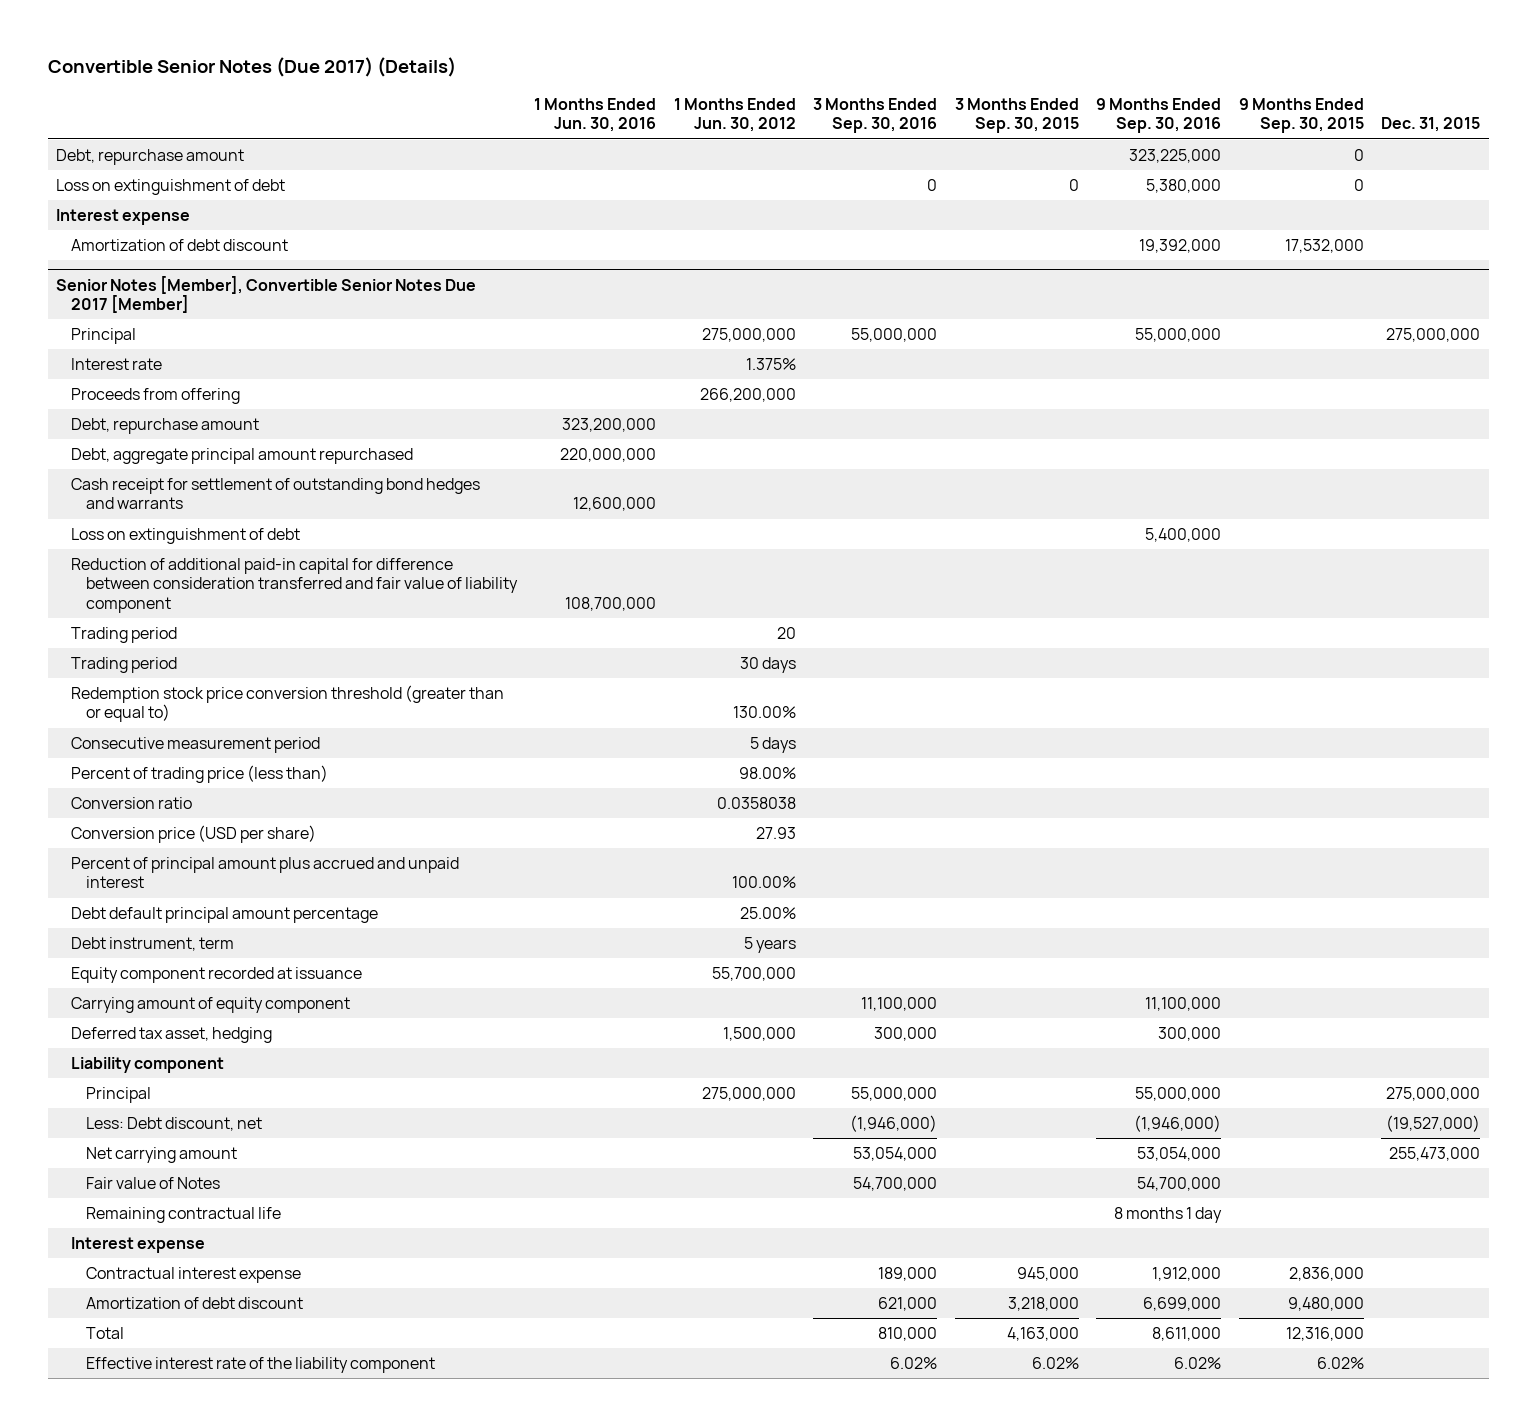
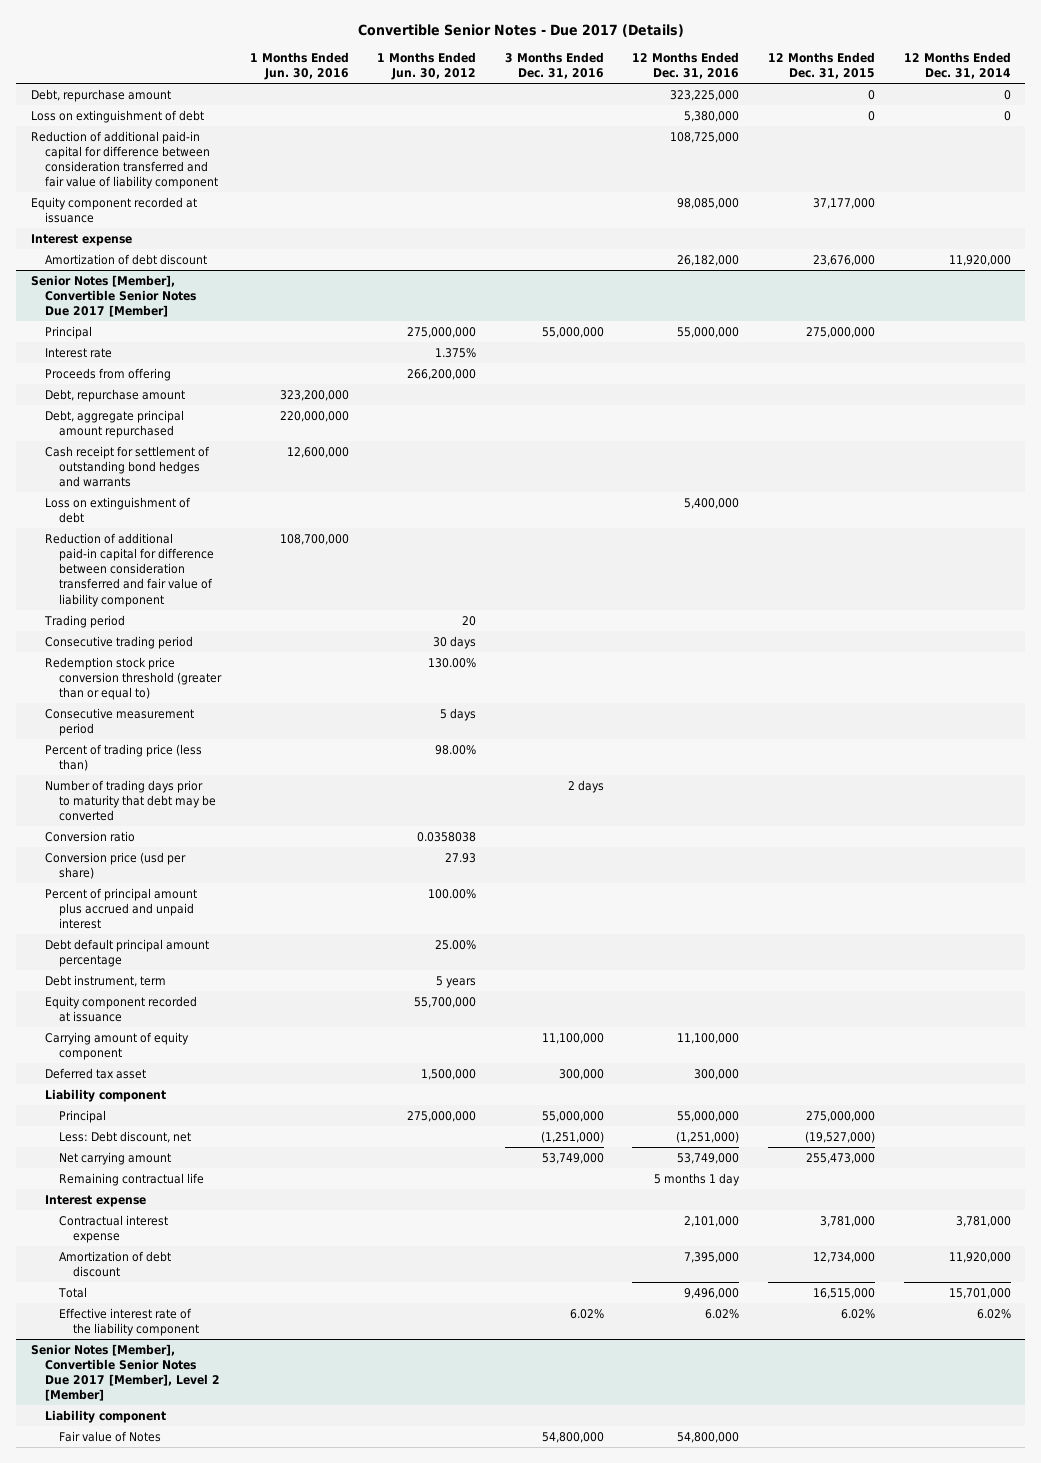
- Convertible Senior Notes (Due 2017) (Details)
+ Convertible Senior Notes - Due 2017 (Details)
- | 1 Months Ended Jun. 30, 2016 | 1 Months Ended Jun. 30, 2012 | 3 Months Ended Sep. 30, 2016 | 3 Months Ended Sep. 30, 2015 | 9 Months Ended Sep. 30, 2016 | 9 Months Ended Sep. 30, 2015 | Dec. 31, 2015
+ | 1 Months Ended Jun. 30, 2016 | 1 Months Ended Jun. 30, 2012 | 3 Months Ended Dec. 31, 2016 | 12 Months Ended Dec. 31, 2016 | 12 Months Ended Dec. 31, 2015 | 12 Months Ended Dec. 31, 2014
+ Reduction of additional paid-in capital for difference between consideration transferred and fair value of liability component | | | | 108,725,000 | |
+ Equity component recorded at issuance | | | | 98,085,000 | 37,177,000 |
@ Senior Notes [Member], Convertible Senior Notes Due 2017 [Member]
- Trading period | | 30 days | | | | |
+ Consecutive trading period | | 30 days | | | |
+ Number of trading days prior to maturity that debt may be converted | | | 2 days | | |
- Conversion price (USD per share) | | 27.93 | | | | |
+ Conversion price (usd per share) | | 27.93 | | | |
- Deferred tax asset, hedging | | 1,500,000 | 300,000 | | 300,000 | |
+ Deferred tax asset | | 1,500,000 | 300,000 | 300,000 | |
- Fair value of Notes | | | 54,700,000 | | 54,700,000 | |
+ Senior Notes [Member], Convertible Senior Notes Due 2017 [Member], Level 2 [Member]
+ Liability component
+ Fair value of Notes | | | 54,800,000 | 54,800,000 | |

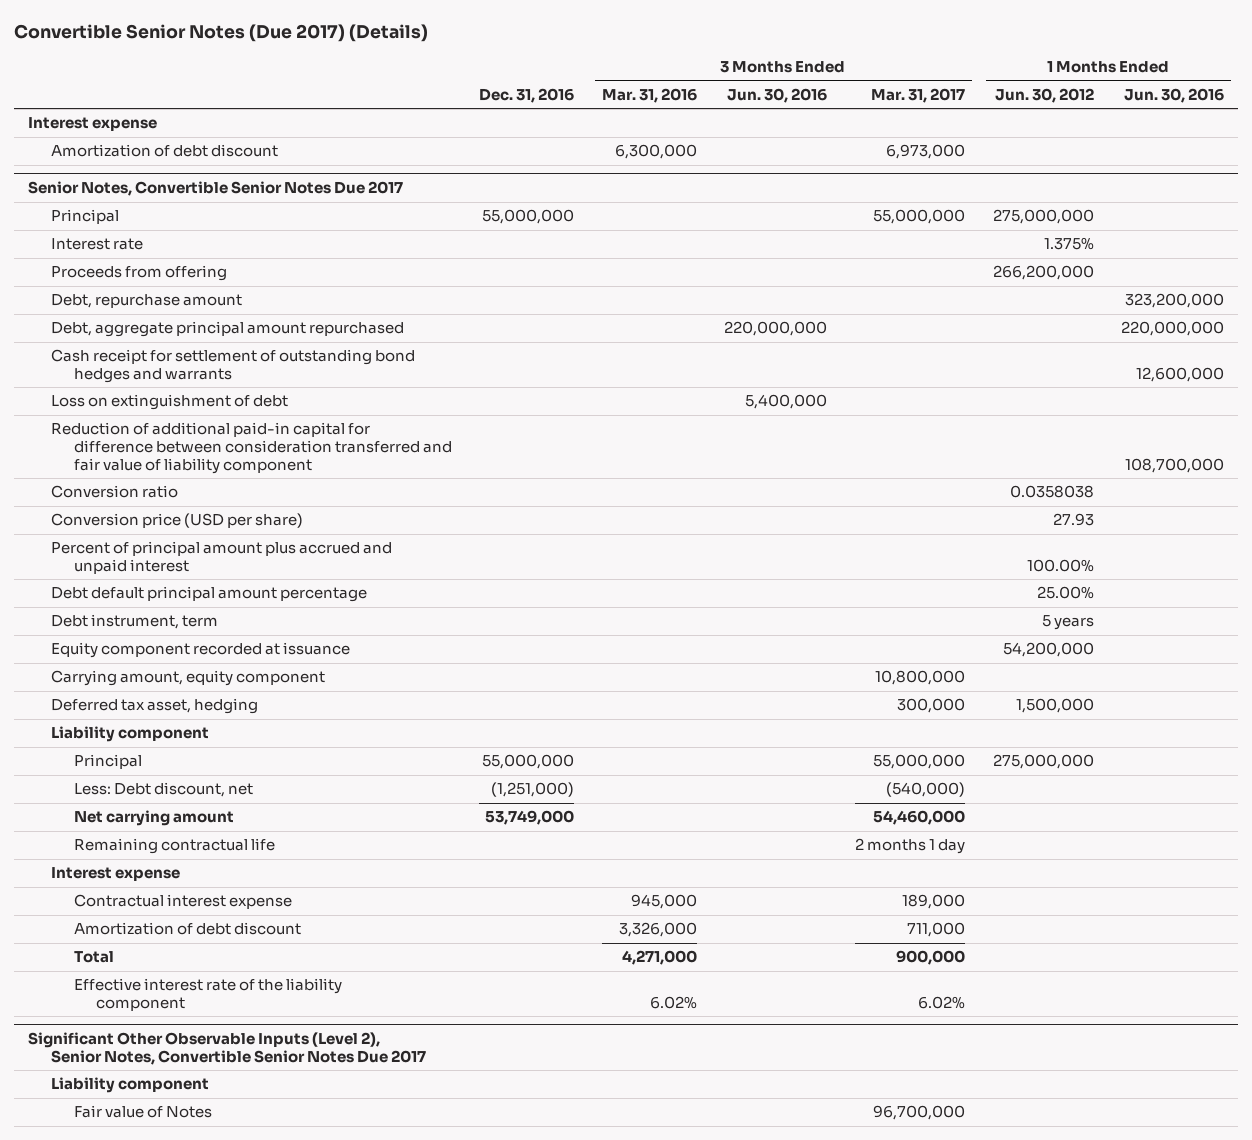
- Convertible Senior Notes - Due 2017 (Details)
+ Convertible Senior Notes (Due 2017) (Details)
- | 1 Months Ended Jun. 30, 2016 | 1 Months Ended Jun. 30, 2012 | 3 Months Ended Dec. 31, 2016 | 12 Months Ended Dec. 31, 2016 | 12 Months Ended Dec. 31, 2015 | 12 Months Ended Dec. 31, 2014
+ | Dec. 31, 2016 | 3 Months Ended Mar. 31, 2016 | 3 Months Ended Jun. 30, 2016 | 3 Months Ended Mar. 31, 2017 | 1 Months Ended Jun. 30, 2012 | 1 Months Ended Jun. 30, 2016
- Debt, repurchase amount | | | | 323,225,000 | 0 | 0
- Loss on extinguishment of debt | | | | 5,380,000 | 0 | 0
- Reduction of additional paid-in capital for difference between consideration transferred and fair value of liability component | | | | 108,725,000 | |
- Equity component recorded at issuance | | | | 98,085,000 | 37,177,000 |
- Senior Notes [Member], Convertible Senior Notes Due 2017 [Member]
+ Senior Notes, Convertible Senior Notes Due 2017
- Trading period | | 20 | | | |
- Consecutive trading period | | 30 days | | | |
- Redemption stock price conversion threshold (greater than or equal to) | | 130.00% | | | |
- Consecutive measurement period | | 5 days | | | |
- Percent of trading price (less than) | | 98.00% | | | |
- Number of trading days prior to maturity that debt may be converted | | | 2 days | | |
- Conversion price (usd per share) | | 27.93 | | | |
+ Conversion price (USD per share) | | | | | 27.93 |
- Equity component recorded at issuance | | 55,700,000 | | | |
- Carrying amount of equity component | | | 11,100,000 | 11,100,000 | |
- Deferred tax asset | | 1,500,000 | 300,000 | 300,000 | |
+ Equity component recorded at issuance | | | | | 54,200,000 |
+ Carrying amount, equity component | | | | 10,800,000 | |
+ Deferred tax asset, hedging | | | | 300,000 | 1,500,000 |
- Senior Notes [Member], Convertible Senior Notes Due 2017 [Member], Level 2 [Member]
+ Significant Other Observable Inputs (Level 2), Senior Notes, Convertible Senior Notes Due 2017

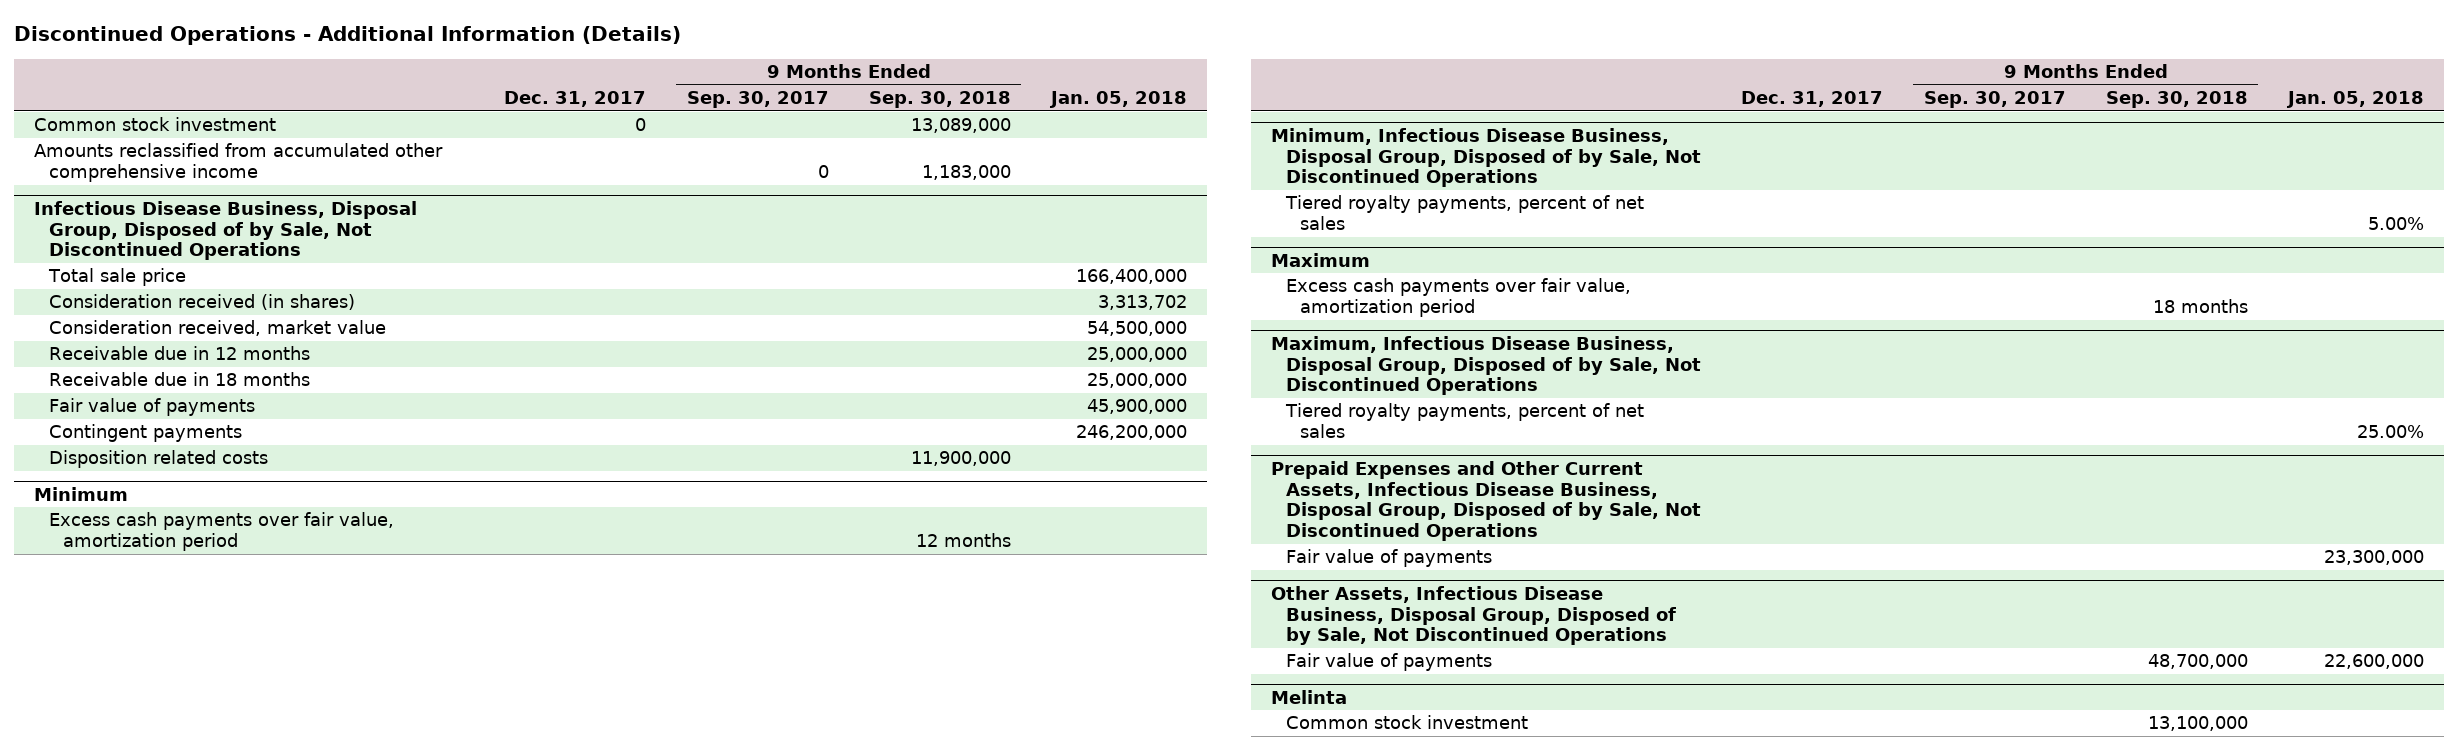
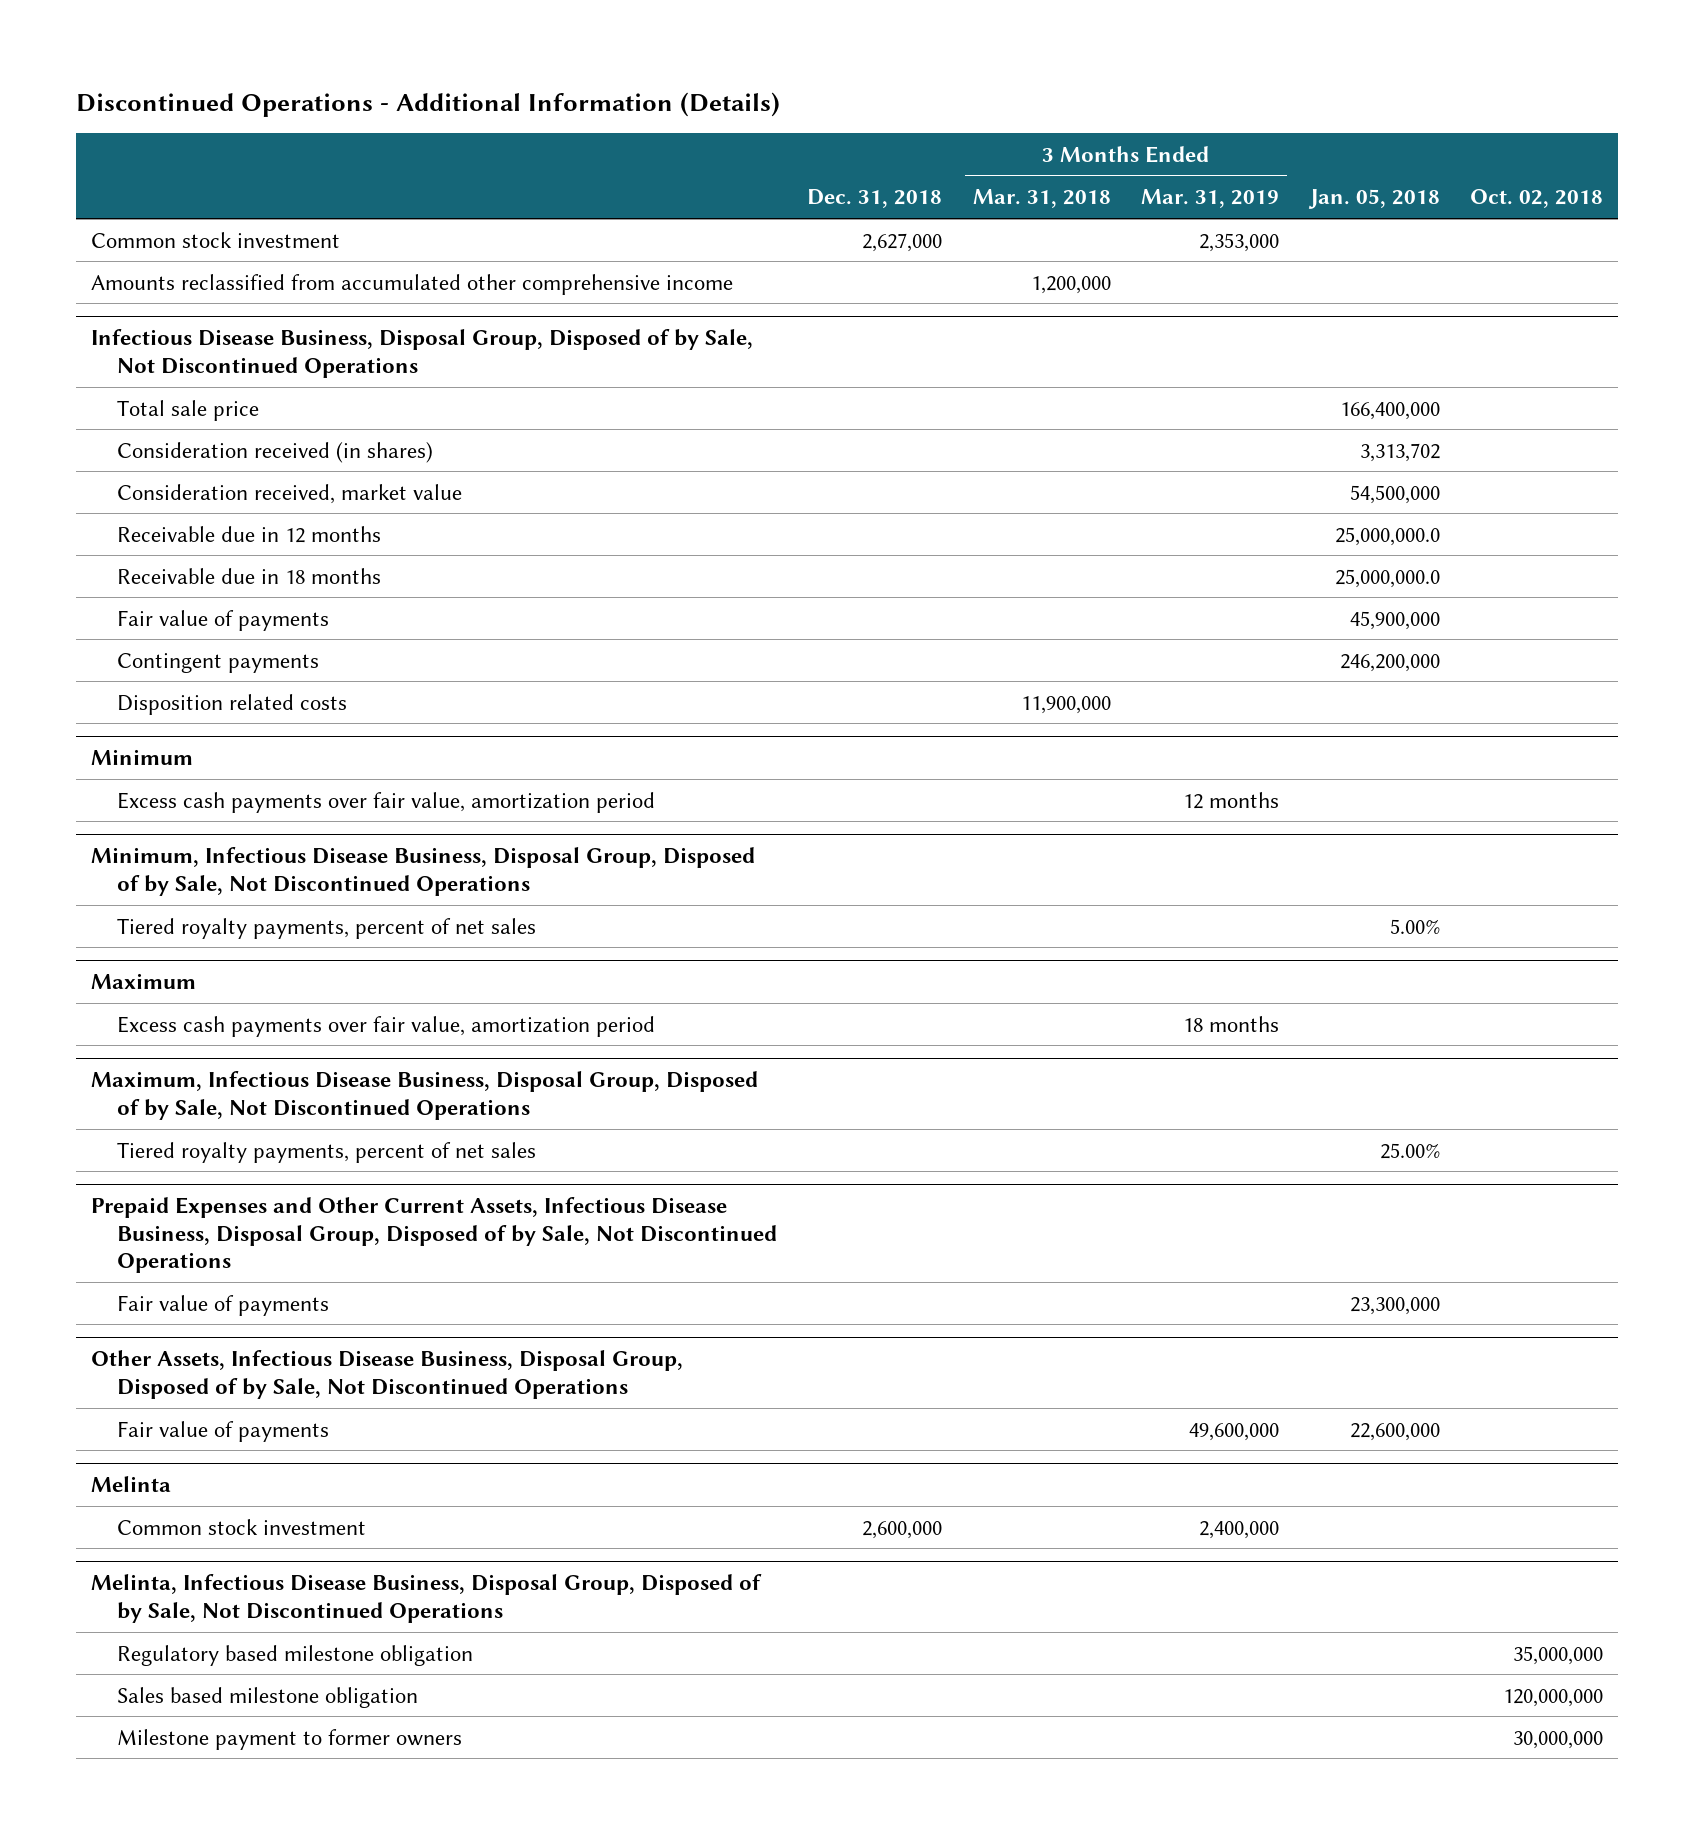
- | Dec. 31, 2017 | 9 Months Ended Sep. 30, 2017 | 9 Months Ended Sep. 30, 2018 | Jan. 05, 2018
+ | Dec. 31, 2018 | 3 Months Ended Mar. 31, 2018 | 3 Months Ended Mar. 31, 2019 | Jan. 05, 2018 | Oct. 02, 2018
@ Infectious Disease Business, Disposal Group, Disposed of by Sale, Not Discontinued Operations
- Receivable due in 12 months | | | | 25,000,000
- Receivable due in 18 months | | | | 25,000,000
+ Receivable due in 12 months | | | | 25,000,000.0 |
+ Receivable due in 18 months | | | | 25,000,000.0 |
+ Melinta, Infectious Disease Business, Disposal Group, Disposed of by Sale, Not Discontinued Operations
+ Regulatory based milestone obligation | | | | | 35,000,000
+ Sales based milestone obligation | | | | | 120,000,000
+ Milestone payment to former owners | | | | | 30,000,000

